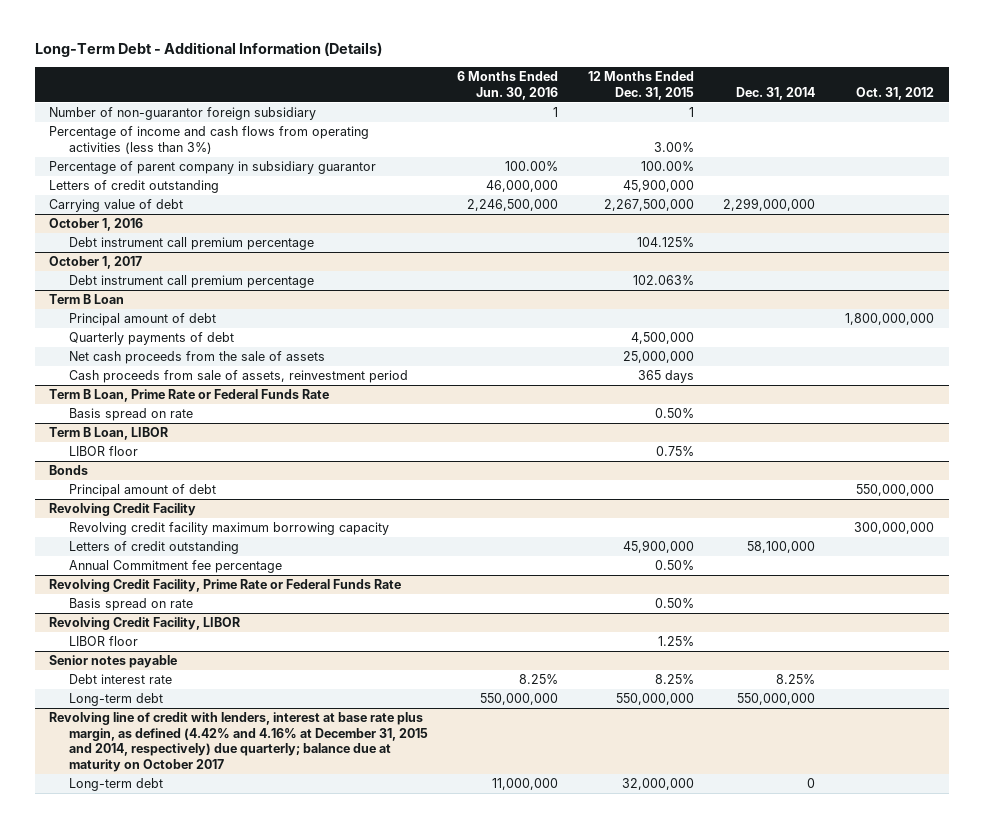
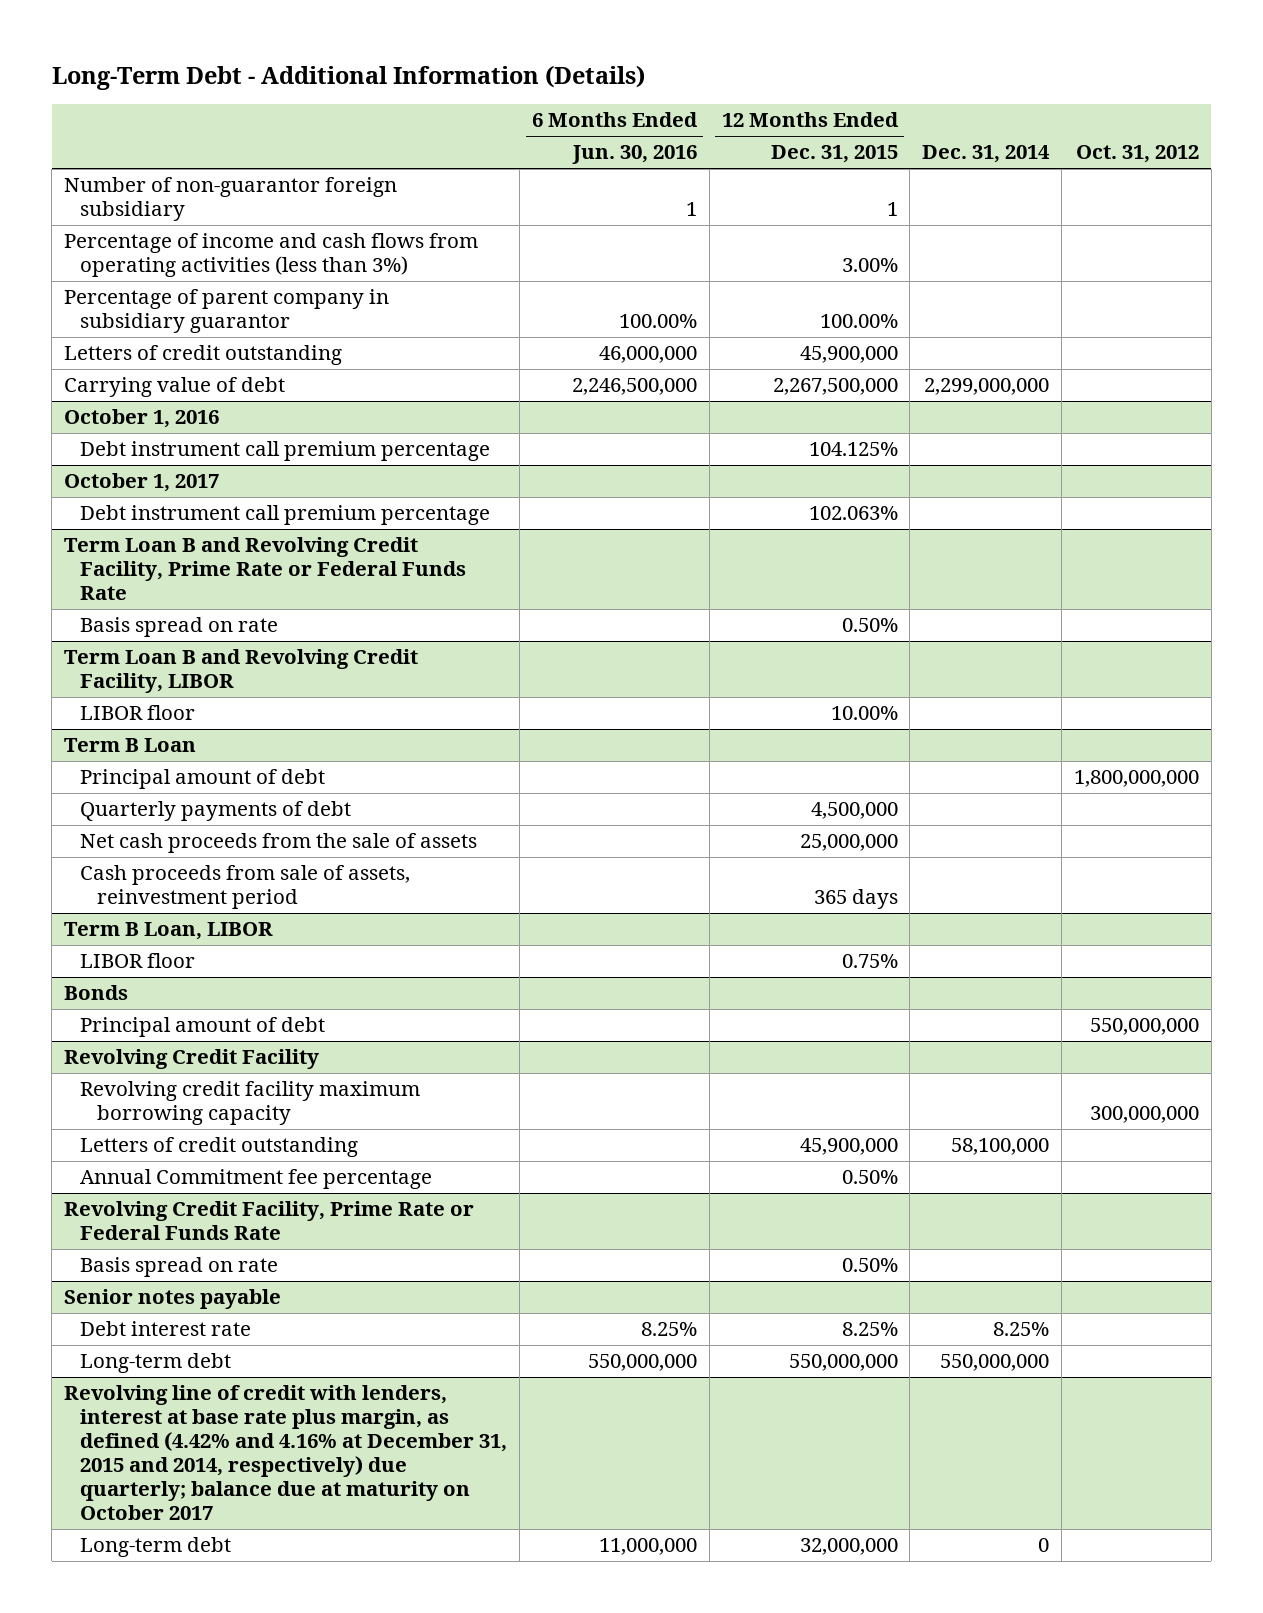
+ Term Loan B and Revolving Credit Facility, Prime Rate or Federal Funds Rate
+ Basis spread on rate | | 0.50% | |
+ Term Loan B and Revolving Credit Facility, LIBOR
+ LIBOR floor | | 10.00% | |
- Term B Loan, Prime Rate or Federal Funds Rate
- Basis spread on rate | | 0.50% | |
- Revolving Credit Facility, LIBOR
- LIBOR floor | | 1.25% | |

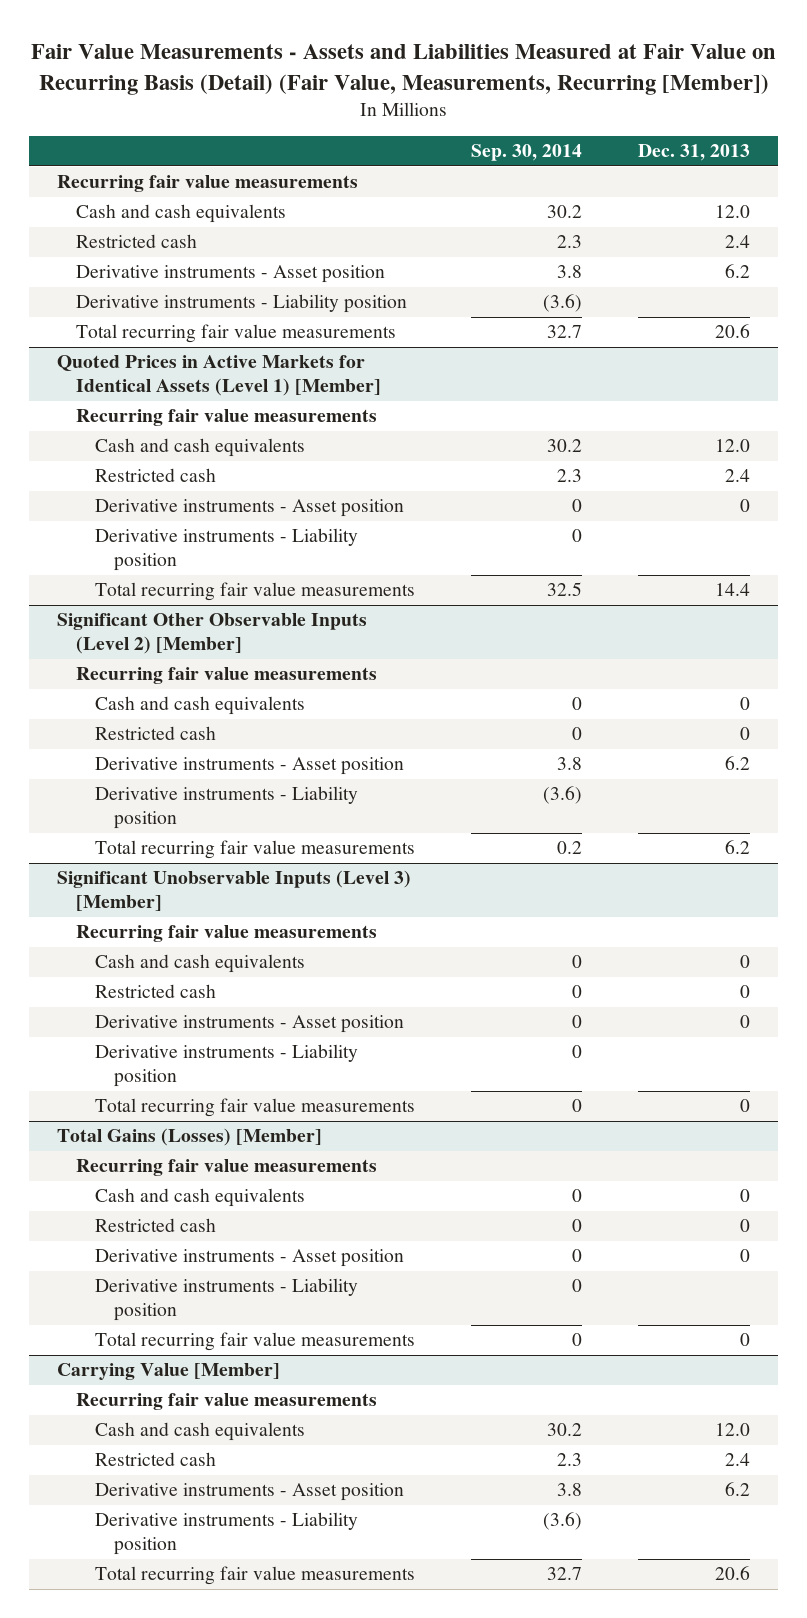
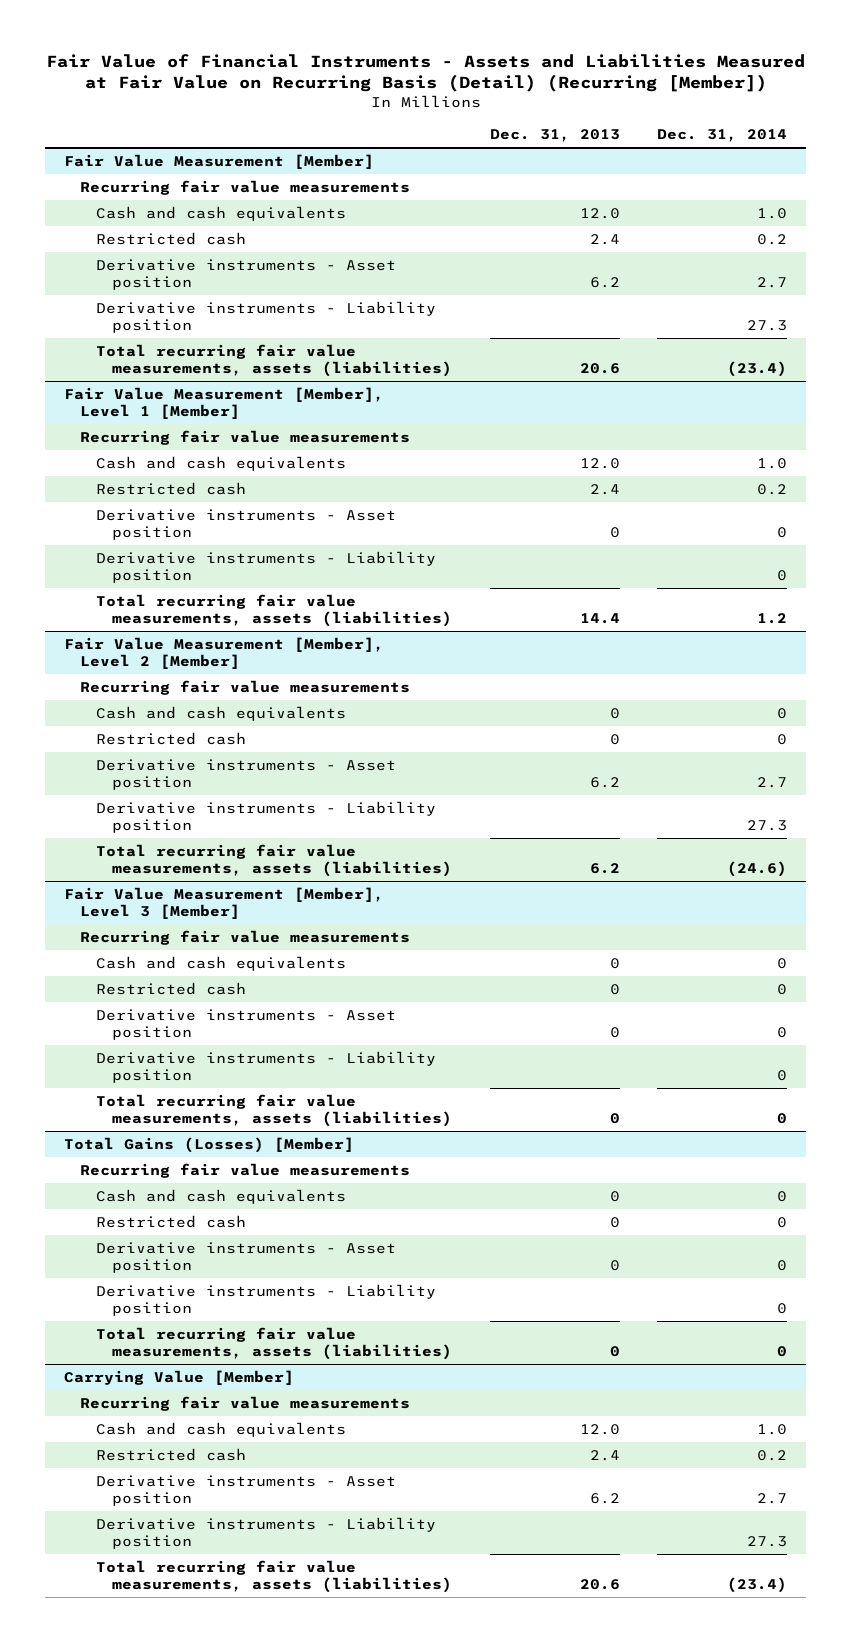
- Fair Value Measurements - Assets and Liabilities Measured at Fair Value on Recurring Basis (Detail) (Fair Value, Measurements, Recurring [Member])
+ Fair Value of Financial Instruments - Assets and Liabilities Measured at Fair Value on Recurring Basis (Detail) (Recurring [Member])
- | Sep. 30, 2014 | Dec. 31, 2013
+ | Dec. 31, 2013 | Dec. 31, 2014
+ Fair Value Measurement [Member]
- Total recurring fair value measurements | 32.7 | 20.6
- Quoted Prices in Active Markets for Identical Assets (Level 1) [Member]
+ Total recurring fair value measurements, assets (liabilities) | 20.6 | (23.4)
+ Fair Value Measurement [Member], Level 1 [Member]
- Total recurring fair value measurements | 32.5 | 14.4
- Significant Other Observable Inputs (Level 2) [Member]
+ Total recurring fair value measurements, assets (liabilities) | 14.4 | 1.2
+ Fair Value Measurement [Member], Level 2 [Member]
- Total recurring fair value measurements | 0.2 | 6.2
- Significant Unobservable Inputs (Level 3) [Member]
+ Total recurring fair value measurements, assets (liabilities) | 6.2 | (24.6)
+ Fair Value Measurement [Member], Level 3 [Member]
- Total recurring fair value measurements | 0 | 0
+ Total recurring fair value measurements, assets (liabilities) | 0 | 0
@ Total Gains (Losses) [Member]
- Total recurring fair value measurements | 0 | 0
+ Total recurring fair value measurements, assets (liabilities) | 0 | 0
@ Carrying Value [Member]
- Total recurring fair value measurements | 32.7 | 20.6
+ Total recurring fair value measurements, assets (liabilities) | 20.6 | (23.4)

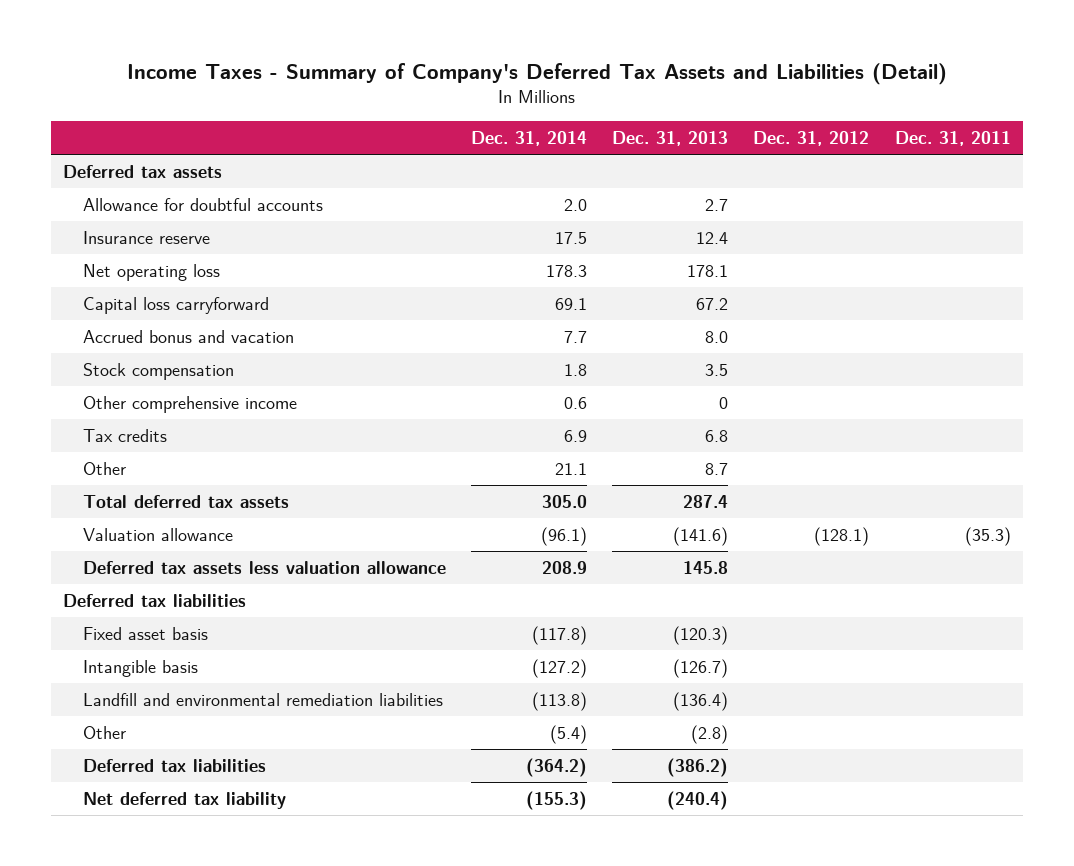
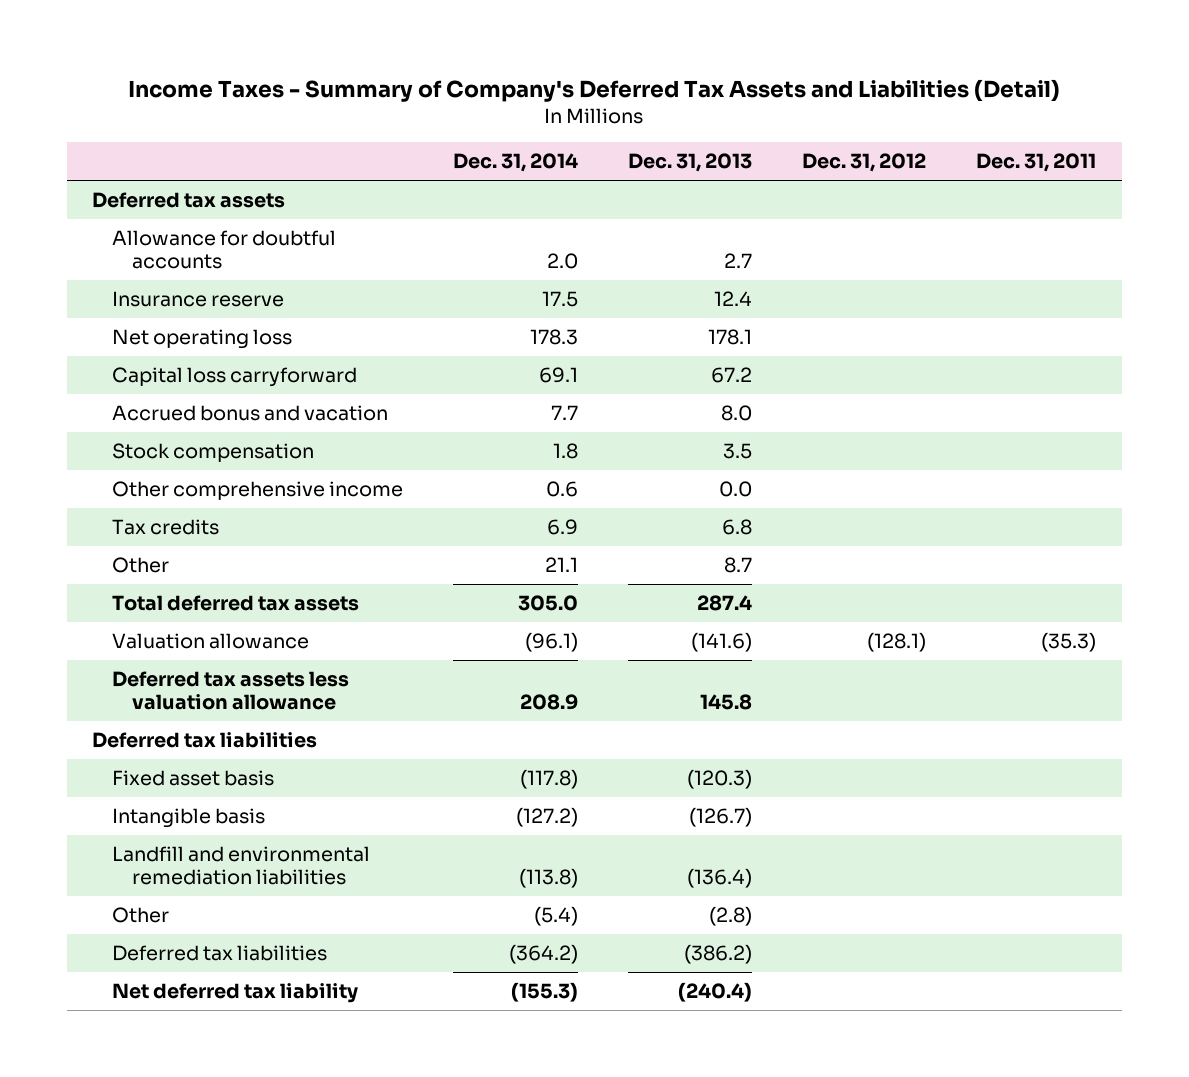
- Other comprehensive income | 0.6 | 0 | |
+ Other comprehensive income | 0.6 | 0.0 | |

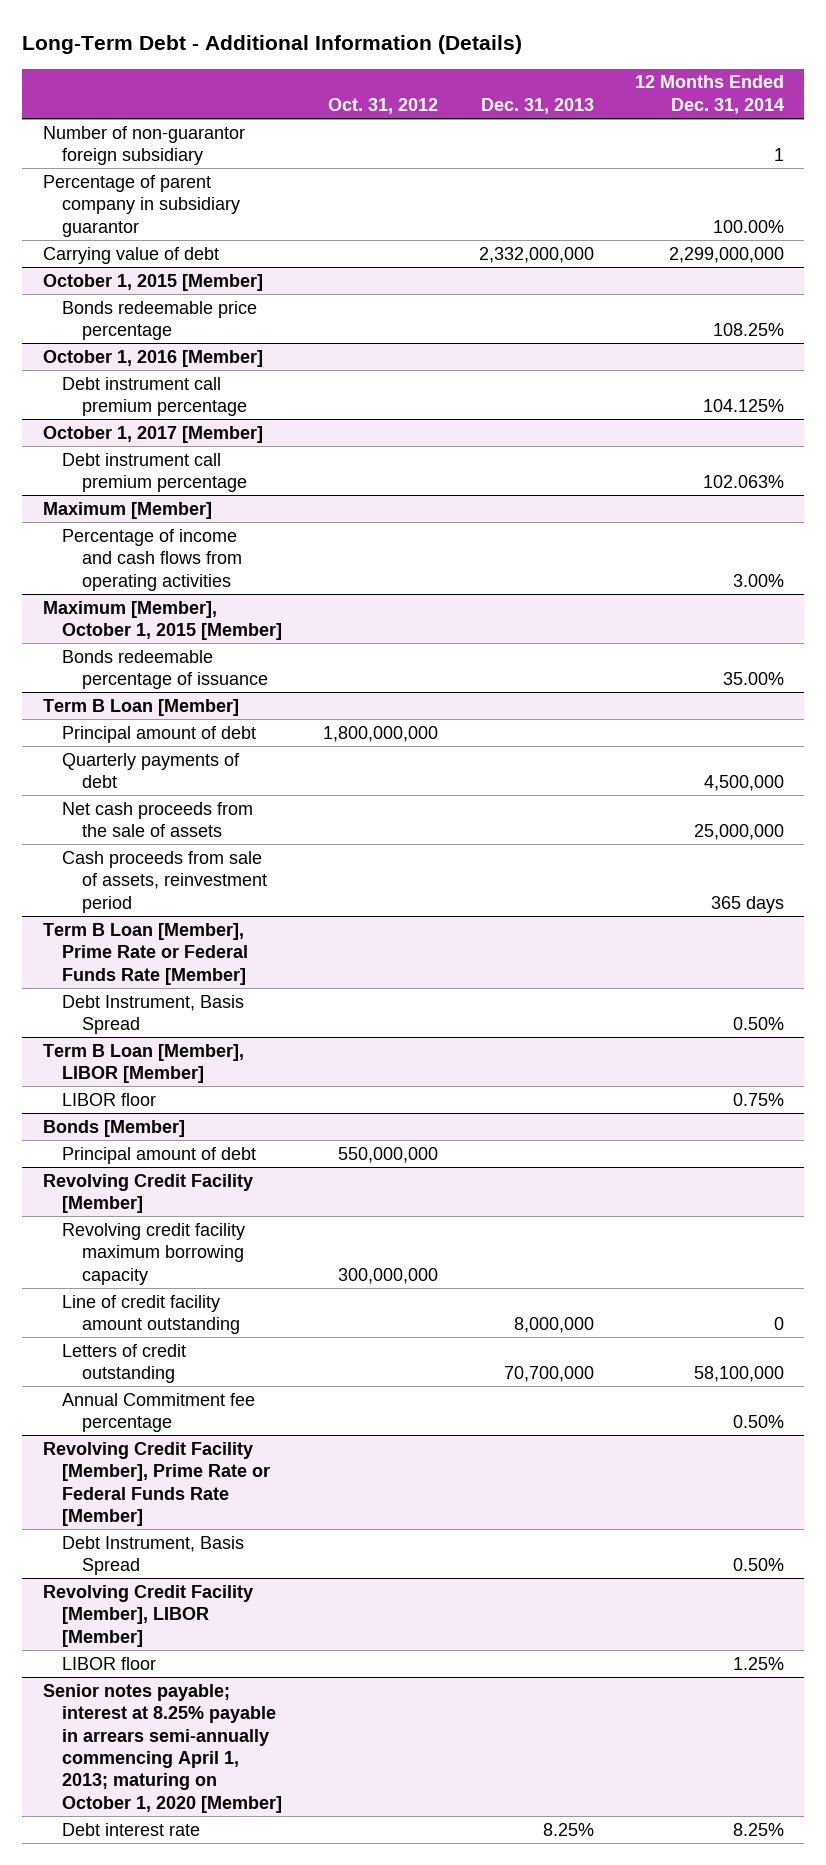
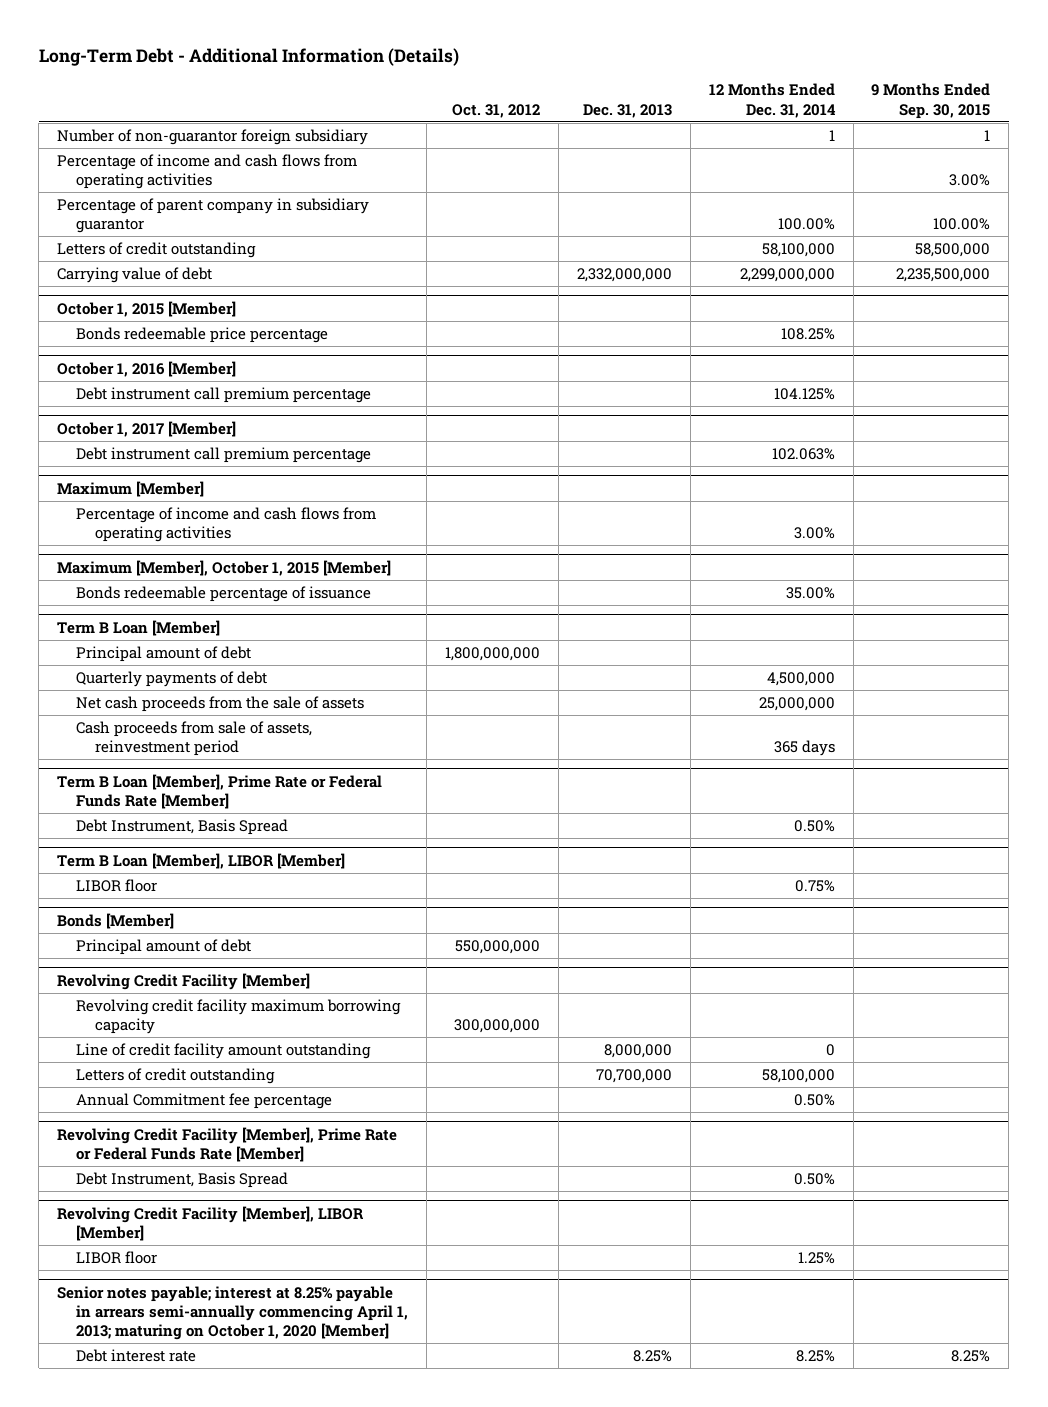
- | Oct. 31, 2012 | Dec. 31, 2013 | 12 Months Ended Dec. 31, 2014
+ | Oct. 31, 2012 | Dec. 31, 2013 | 12 Months Ended Dec. 31, 2014 | 9 Months Ended Sep. 30, 2015
+ Percentage of income and cash flows from operating activities | | | | 3.00%
+ Letters of credit outstanding | | | 58,100,000 | 58,500,000

